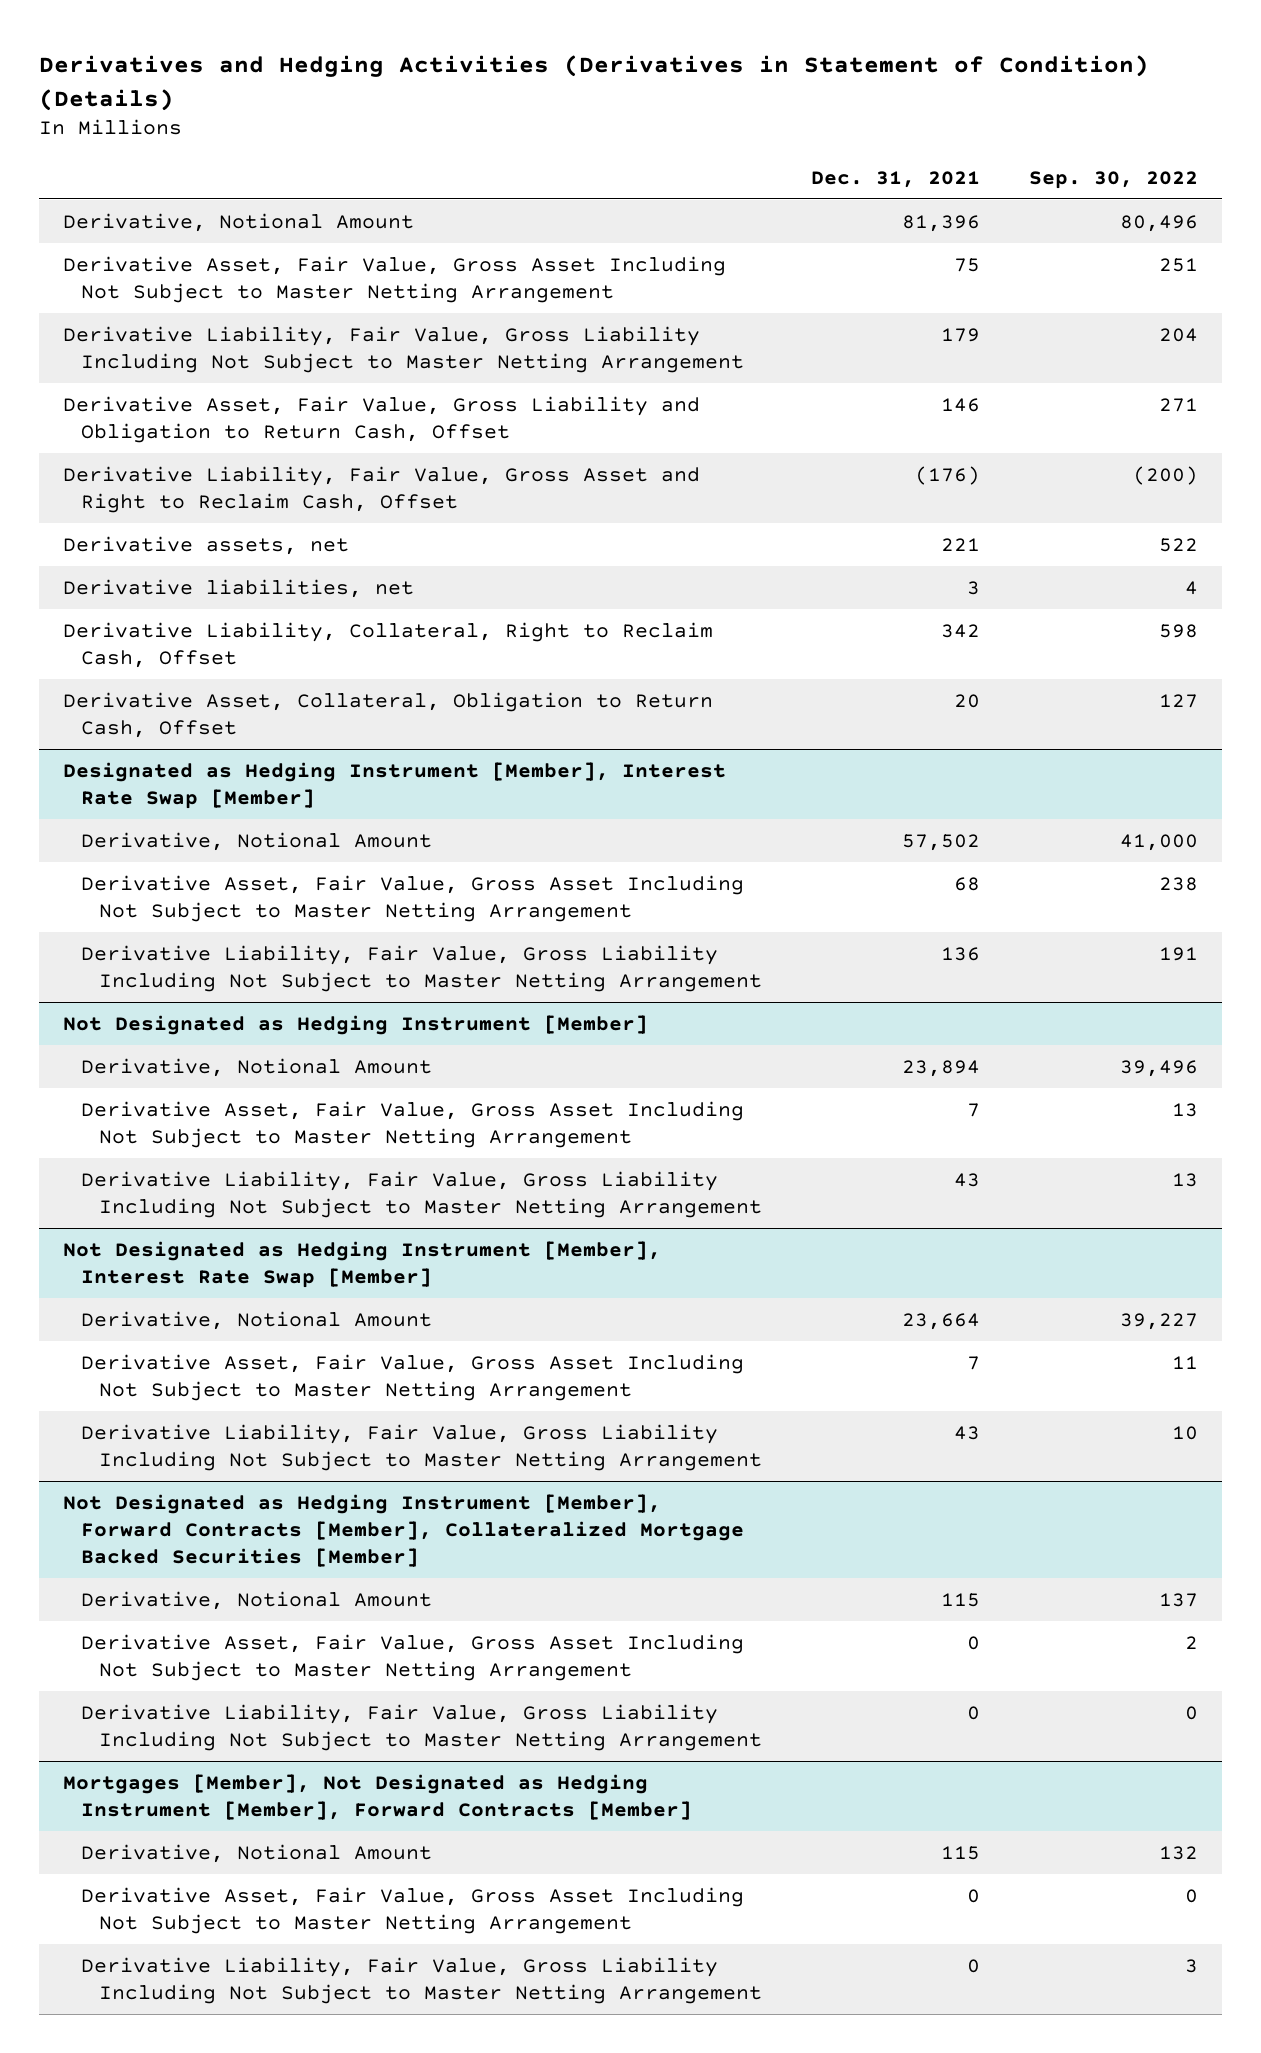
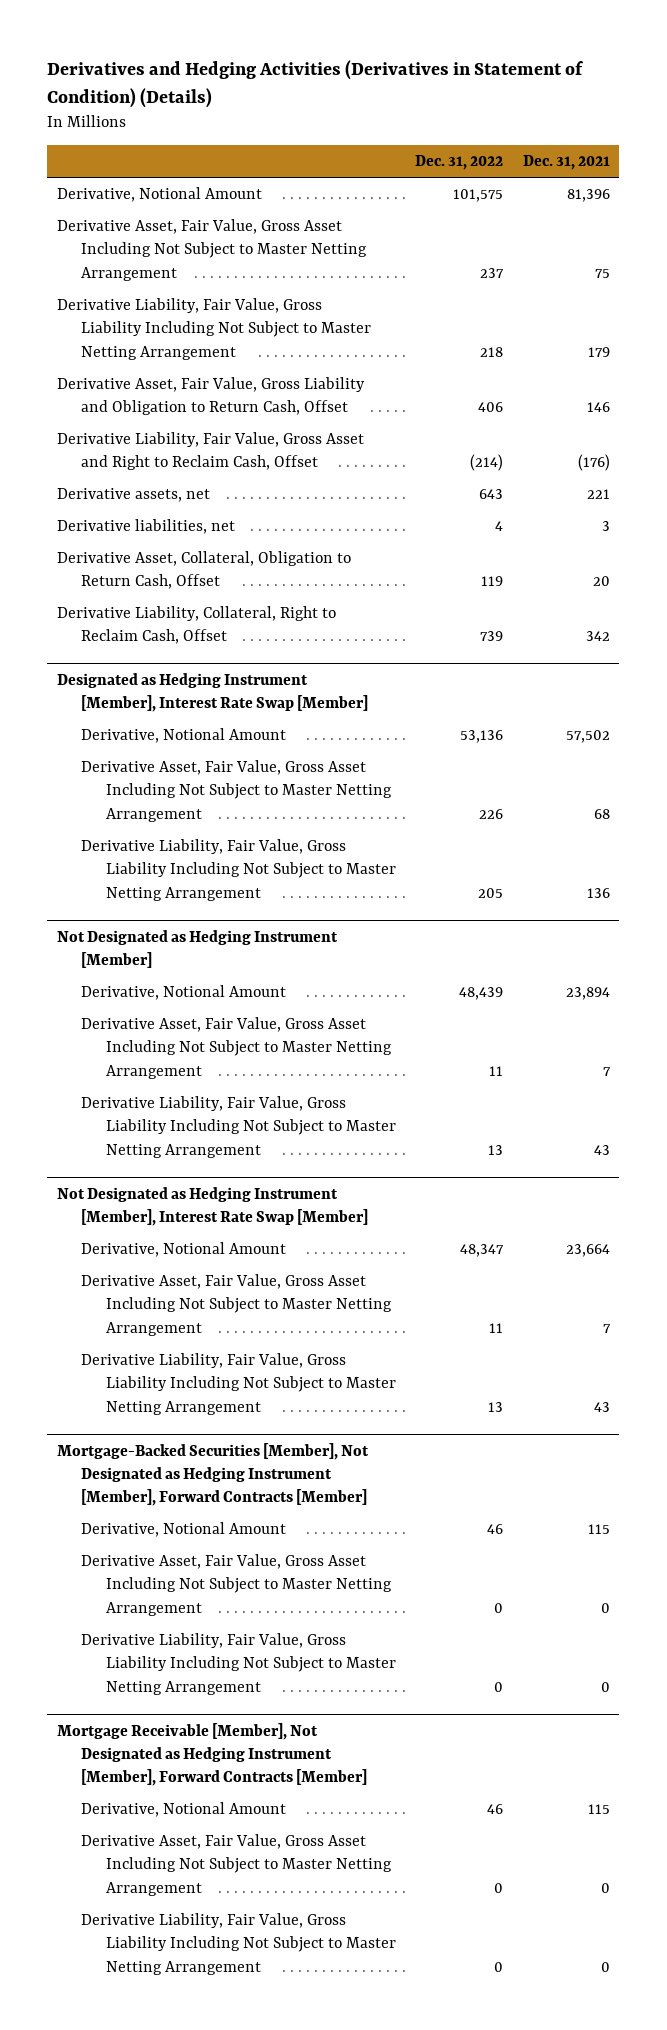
- | Dec. 31, 2021 | Sep. 30, 2022
+ | Dec. 31, 2022 | Dec. 31, 2021
moved down: Derivative Liability, Collateral, Right to Reclaim Cash, Offset | 739 | 342
- Not Designated as Hedging Instrument [Member], Forward Contracts [Member], Collateralized Mortgage Backed Securities [Member]
+ Mortgage-Backed Securities [Member], Not Designated as Hedging Instrument [Member], Forward Contracts [Member]
- Mortgages [Member], Not Designated as Hedging Instrument [Member], Forward Contracts [Member]
+ Mortgage Receivable [Member], Not Designated as Hedging Instrument [Member], Forward Contracts [Member]

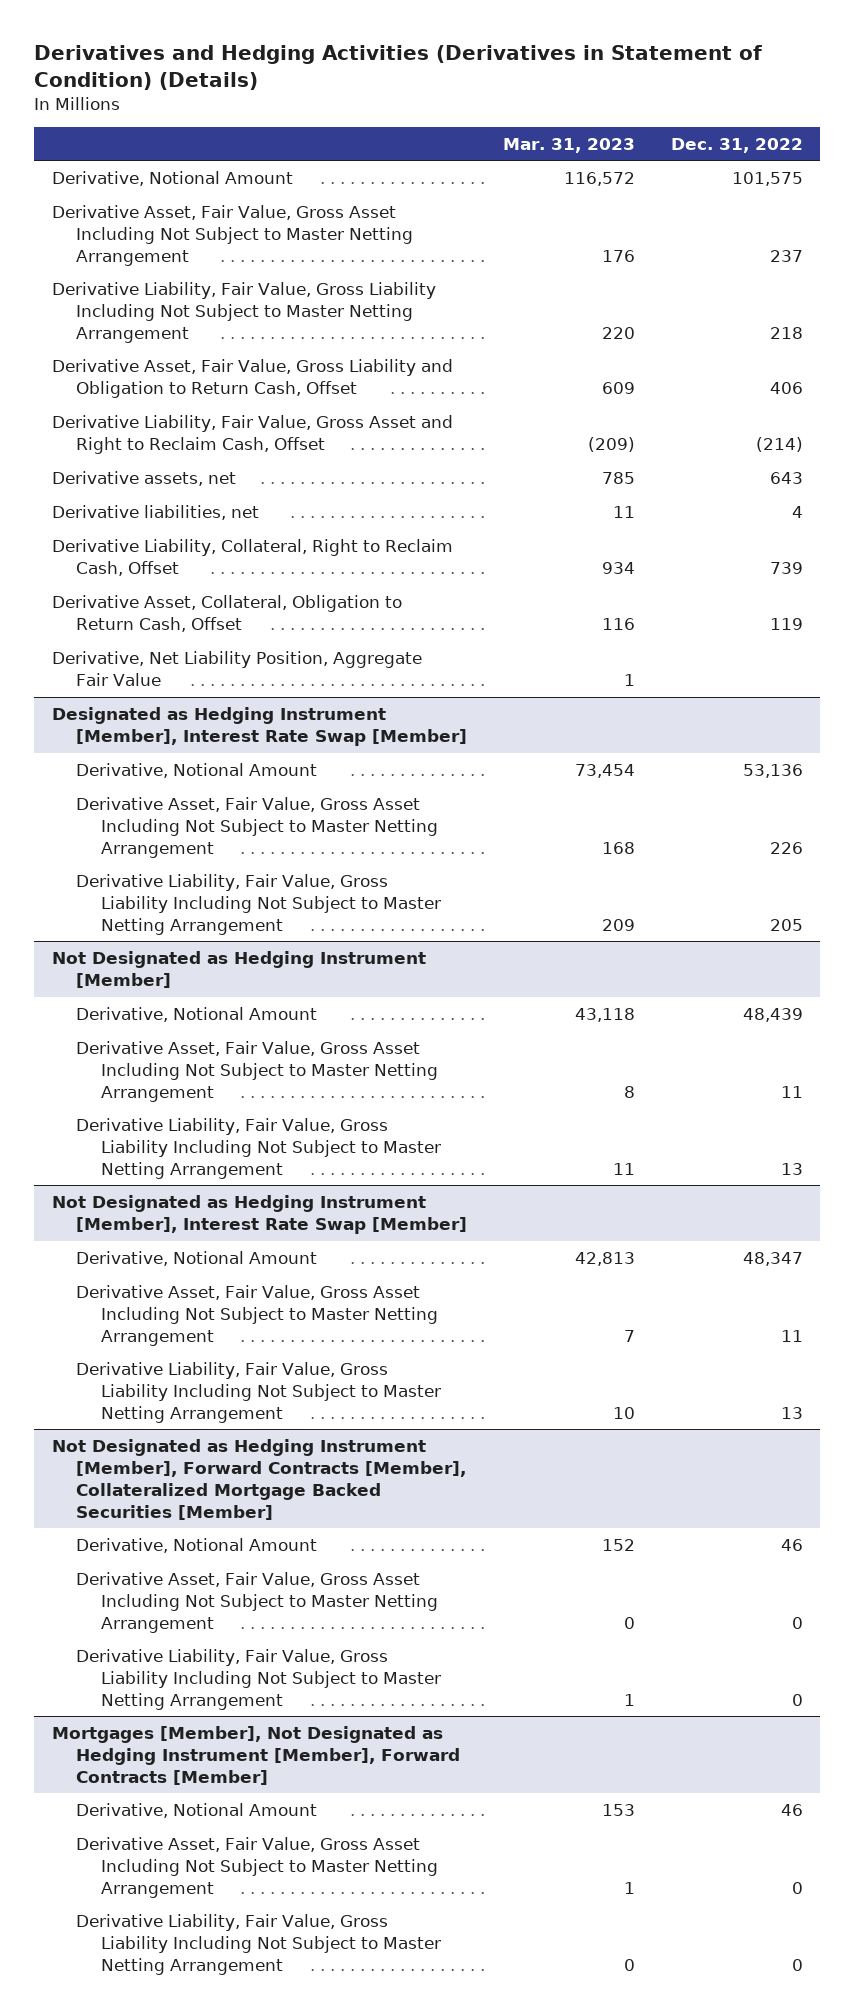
- | Dec. 31, 2022 | Dec. 31, 2021
+ | Mar. 31, 2023 | Dec. 31, 2022
moved down: Derivative Asset, Collateral, Obligation to Return Cash, Offset | 116 | 119
+ Derivative, Net Liability Position, Aggregate Fair Value | 1 |
- Mortgage-Backed Securities [Member], Not Designated as Hedging Instrument [Member], Forward Contracts [Member]
+ Not Designated as Hedging Instrument [Member], Forward Contracts [Member], Collateralized Mortgage Backed Securities [Member]
- Mortgage Receivable [Member], Not Designated as Hedging Instrument [Member], Forward Contracts [Member]
+ Mortgages [Member], Not Designated as Hedging Instrument [Member], Forward Contracts [Member]

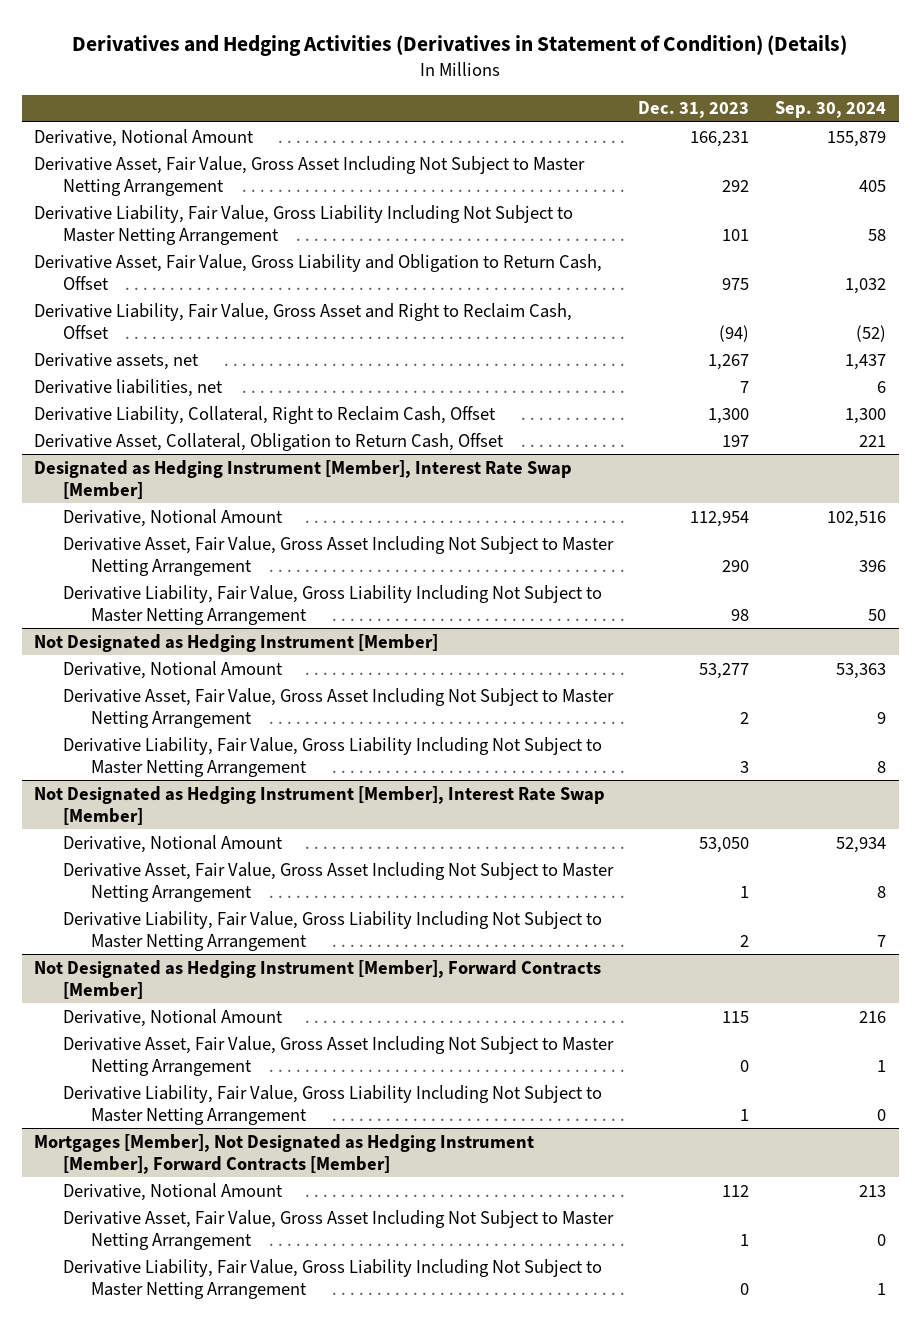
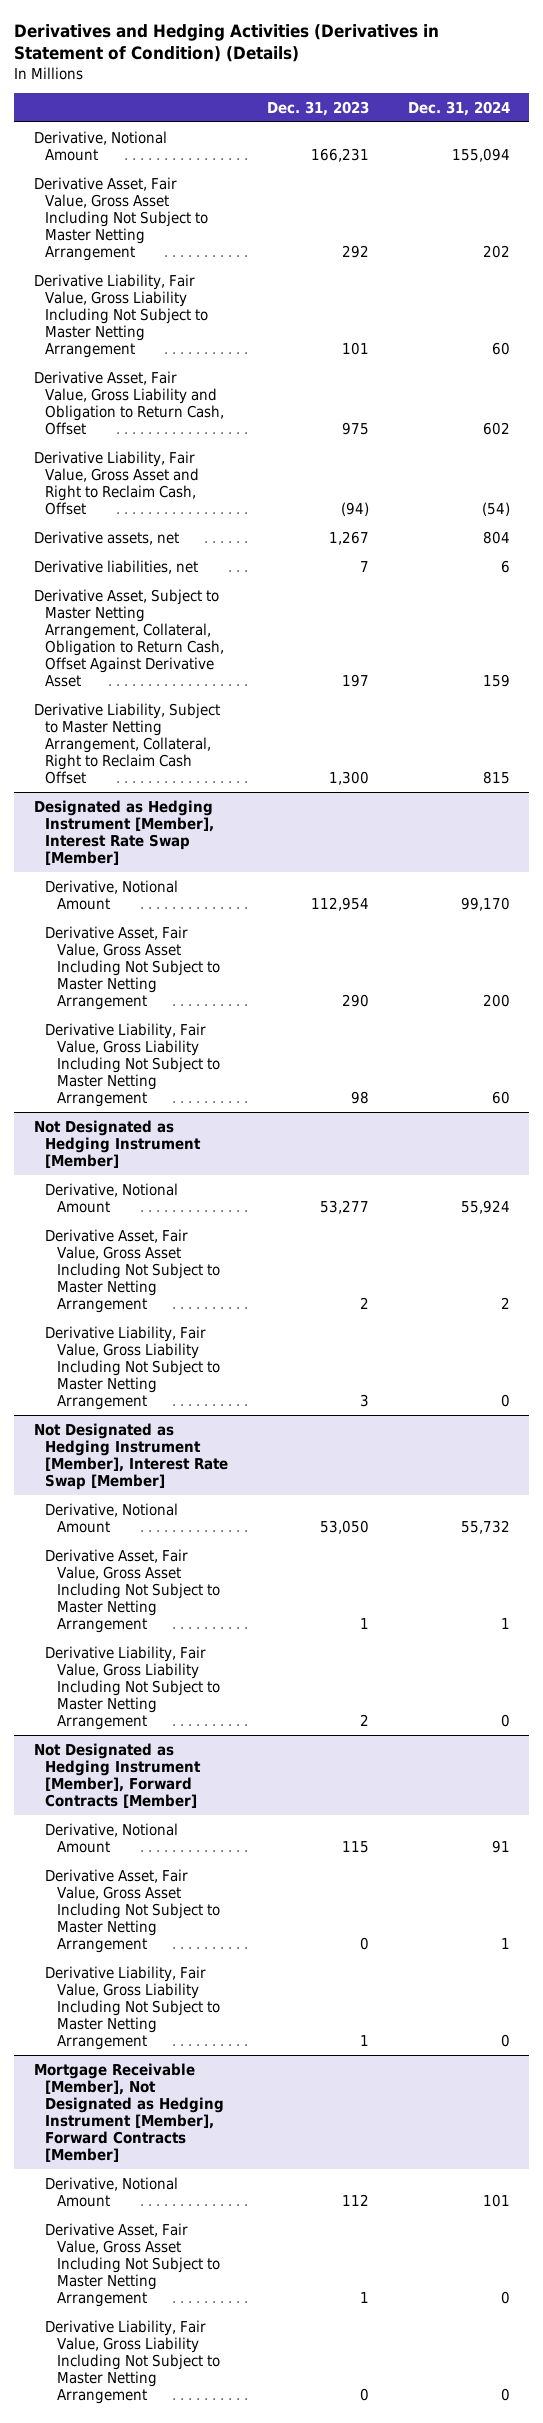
- | Dec. 31, 2023 | Sep. 30, 2024
+ | Dec. 31, 2023 | Dec. 31, 2024
- Derivative Liability, Collateral, Right to Reclaim Cash, Offset | 1,300 | 1,300
- Derivative Asset, Collateral, Obligation to Return Cash, Offset | 197 | 221
+ Derivative Asset, Subject to Master Netting Arrangement, Collateral, Obligation to Return Cash, Offset Against Derivative Asset | 197 | 159
+ Derivative Liability, Subject to Master Netting Arrangement, Collateral, Right to Reclaim Cash Offset | 1,300 | 815
- Mortgages [Member], Not Designated as Hedging Instrument [Member], Forward Contracts [Member]
+ Mortgage Receivable [Member], Not Designated as Hedging Instrument [Member], Forward Contracts [Member]

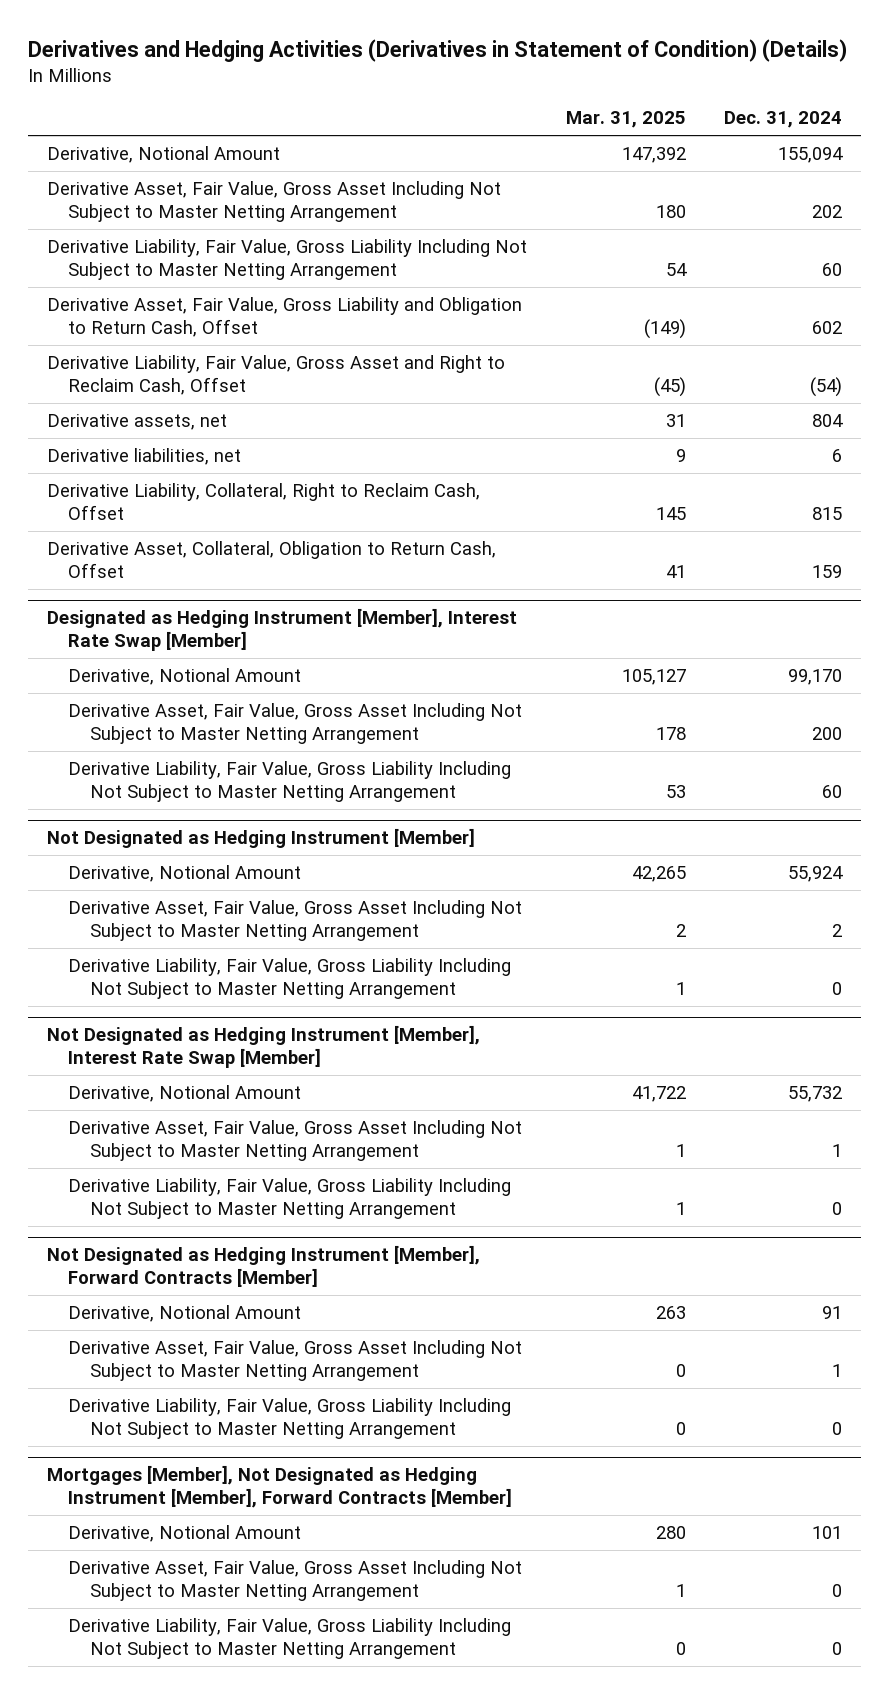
- | Dec. 31, 2023 | Dec. 31, 2024
+ | Mar. 31, 2025 | Dec. 31, 2024
- Derivative Asset, Subject to Master Netting Arrangement, Collateral, Obligation to Return Cash, Offset Against Derivative Asset | 197 | 159
- Derivative Liability, Subject to Master Netting Arrangement, Collateral, Right to Reclaim Cash Offset | 1,300 | 815
+ Derivative Liability, Collateral, Right to Reclaim Cash, Offset | 145 | 815
+ Derivative Asset, Collateral, Obligation to Return Cash, Offset | 41 | 159
- Mortgage Receivable [Member], Not Designated as Hedging Instrument [Member], Forward Contracts [Member]
+ Mortgages [Member], Not Designated as Hedging Instrument [Member], Forward Contracts [Member]

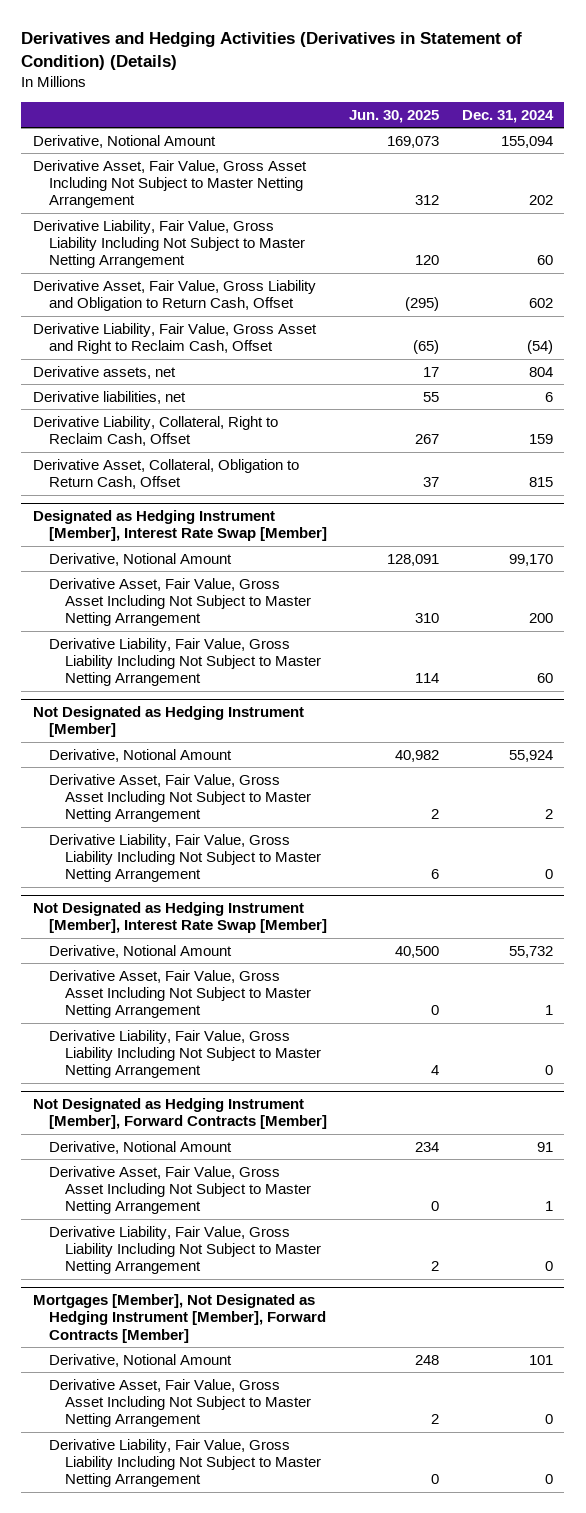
- | Mar. 31, 2025 | Dec. 31, 2024
+ | Jun. 30, 2025 | Dec. 31, 2024
- Derivative Liability, Collateral, Right to Reclaim Cash, Offset | 145 | 815
- Derivative Asset, Collateral, Obligation to Return Cash, Offset | 41 | 159
+ Derivative Liability, Collateral, Right to Reclaim Cash, Offset | 267 | 159
+ Derivative Asset, Collateral, Obligation to Return Cash, Offset | 37 | 815

